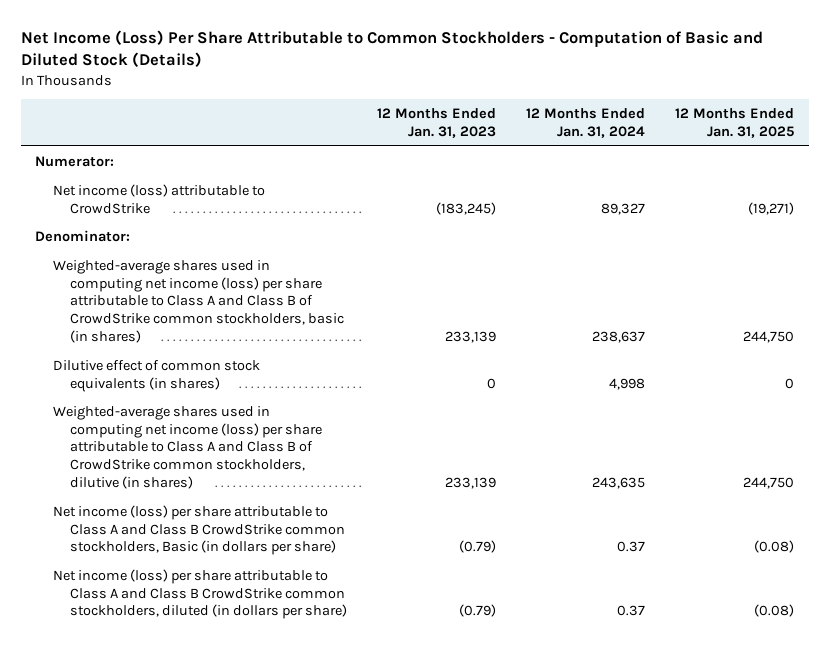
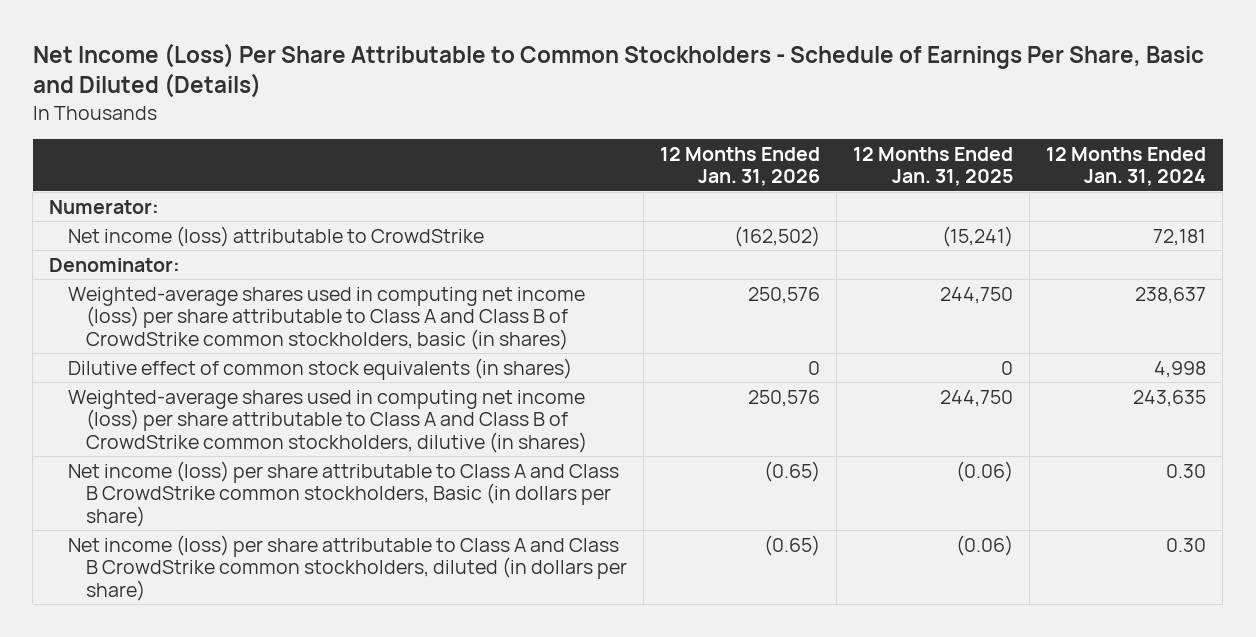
- Net Income (Loss) Per Share Attributable to Common Stockholders - Computation of Basic and Diluted Stock (Details)
+ Net Income (Loss) Per Share Attributable to Common Stockholders - Schedule of Earnings Per Share, Basic and Diluted (Details)
- | 12 Months Ended Jan. 31, 2023 | 12 Months Ended Jan. 31, 2024 | 12 Months Ended Jan. 31, 2025
+ | 12 Months Ended Jan. 31, 2026 | 12 Months Ended Jan. 31, 2025 | 12 Months Ended Jan. 31, 2024
- Net income (loss) attributable to CrowdStrike | (183,245) | 89,327 | (19,271)
+ Net income (loss) attributable to CrowdStrike | (162,502) | (15,241) | 72,181
- Net income (loss) per share attributable to Class A and Class B CrowdStrike common stockholders, Basic (in dollars per share) | (0.79) | 0.37 | (0.08)
- Net income (loss) per share attributable to Class A and Class B CrowdStrike common stockholders, diluted (in dollars per share) | (0.79) | 0.37 | (0.08)
+ Net income (loss) per share attributable to Class A and Class B CrowdStrike common stockholders, Basic (in dollars per share) | (0.65) | (0.06) | 0.30
+ Net income (loss) per share attributable to Class A and Class B CrowdStrike common stockholders, diluted (in dollars per share) | (0.65) | (0.06) | 0.30

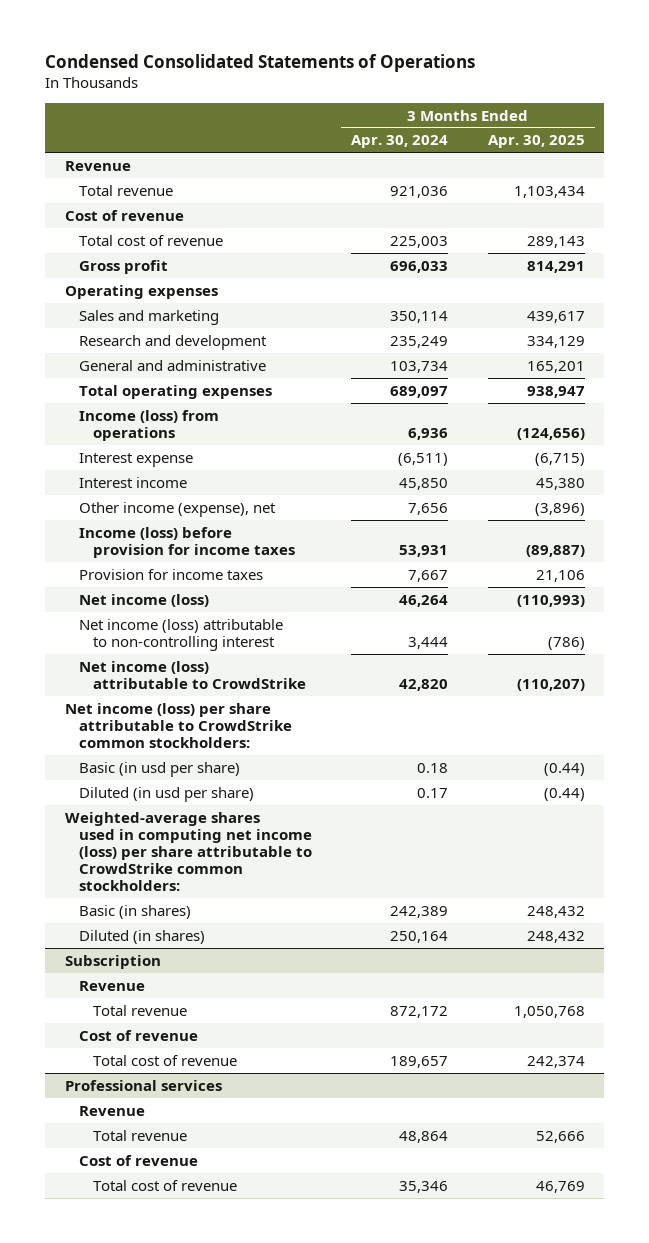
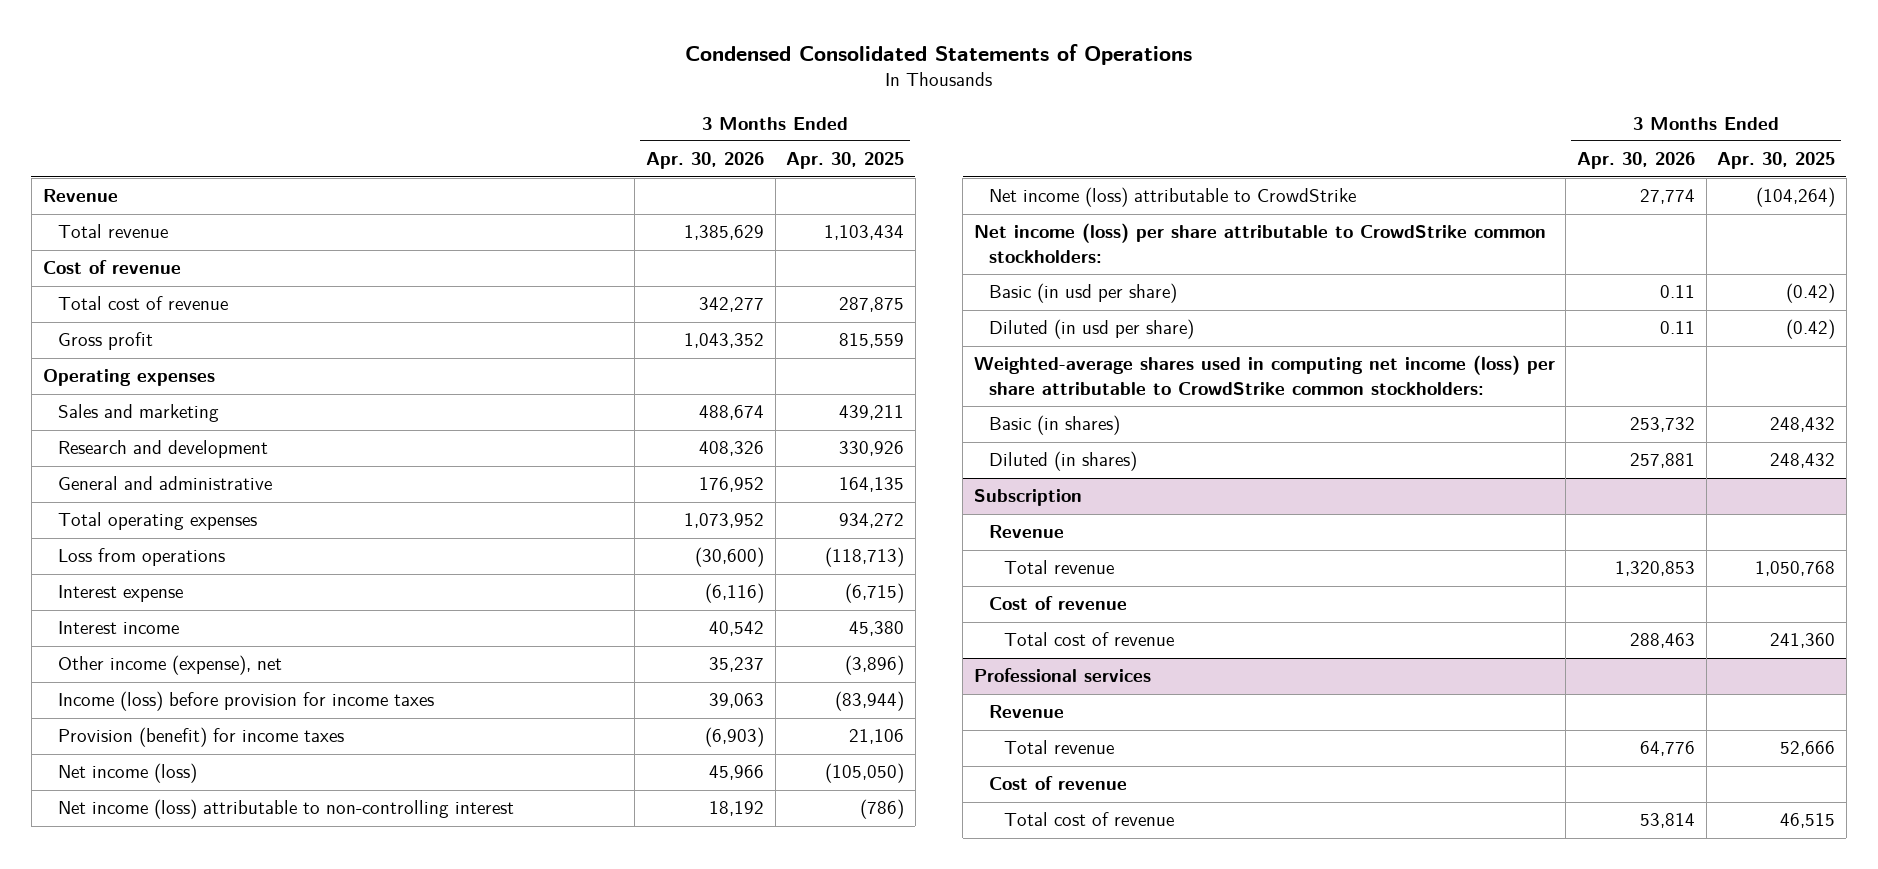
- | 3 Months Ended Apr. 30, 2024 | 3 Months Ended Apr. 30, 2025
+ | 3 Months Ended Apr. 30, 2026 | 3 Months Ended Apr. 30, 2025
- Total cost of revenue | 225,003 | 289,143
- Gross profit | 696,033 | 814,291
+ Total cost of revenue | 342,277 | 287,875
+ Gross profit | 1,043,352 | 815,559
- Sales and marketing | 350,114 | 439,617
- Research and development | 235,249 | 334,129
- General and administrative | 103,734 | 165,201
- Total operating expenses | 689,097 | 938,947
- Income (loss) from operations | 6,936 | (124,656)
+ Sales and marketing | 488,674 | 439,211
+ Research and development | 408,326 | 330,926
+ General and administrative | 176,952 | 164,135
+ Total operating expenses | 1,073,952 | 934,272
+ Loss from operations | (30,600) | (118,713)
- Income (loss) before provision for income taxes | 53,931 | (89,887)
- Provision for income taxes | 7,667 | 21,106
- Net income (loss) | 46,264 | (110,993)
+ Income (loss) before provision for income taxes | 39,063 | (83,944)
+ Provision (benefit) for income taxes | (6,903) | 21,106
+ Net income (loss) | 45,966 | (105,050)
- Net income (loss) attributable to CrowdStrike | 42,820 | (110,207)
+ Net income (loss) attributable to CrowdStrike | 27,774 | (104,264)
- Basic (in usd per share) | 0.18 | (0.44)
- Diluted (in usd per share) | 0.17 | (0.44)
+ Basic (in usd per share) | 0.11 | (0.42)
+ Diluted (in usd per share) | 0.11 | (0.42)
@ Subscription
- Total cost of revenue | 189,657 | 242,374
+ Total cost of revenue | 288,463 | 241,360
@ Professional services
- Total cost of revenue | 35,346 | 46,769
+ Total cost of revenue | 53,814 | 46,515

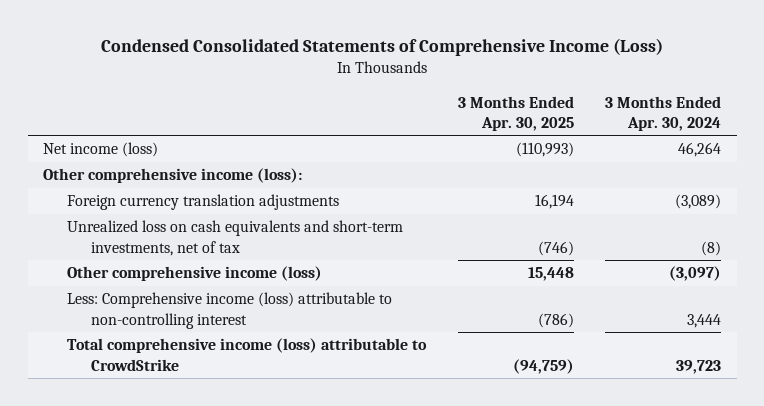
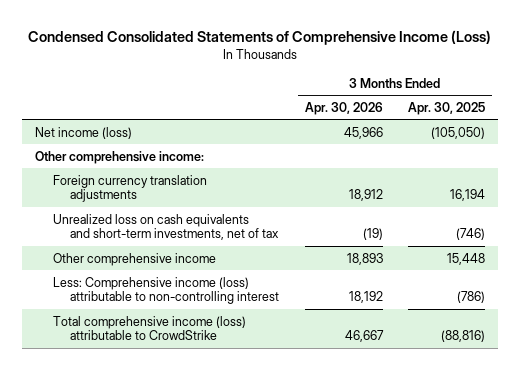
- | 3 Months Ended Apr. 30, 2025 | 3 Months Ended Apr. 30, 2024
+ | 3 Months Ended Apr. 30, 2026 | 3 Months Ended Apr. 30, 2025
- Net income (loss) | (110,993) | 46,264
- Other comprehensive income (loss):
+ Net income (loss) | 45,966 | (105,050)
+ Other comprehensive income:
- Other comprehensive income (loss) | 15,448 | (3,097)
+ Other comprehensive income | 18,893 | 15,448
- Total comprehensive income (loss) attributable to CrowdStrike | (94,759) | 39,723
+ Total comprehensive income (loss) attributable to CrowdStrike | 46,667 | (88,816)

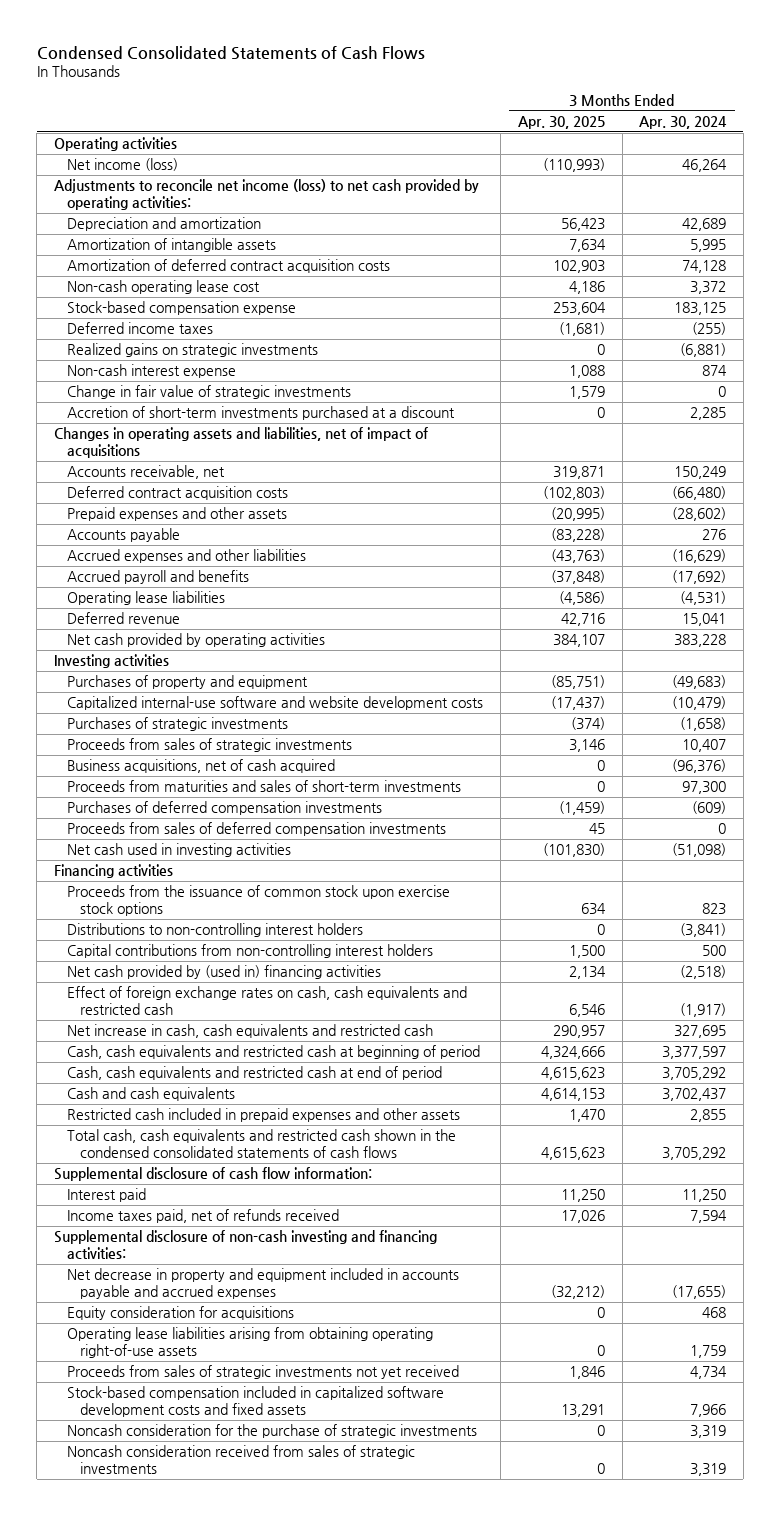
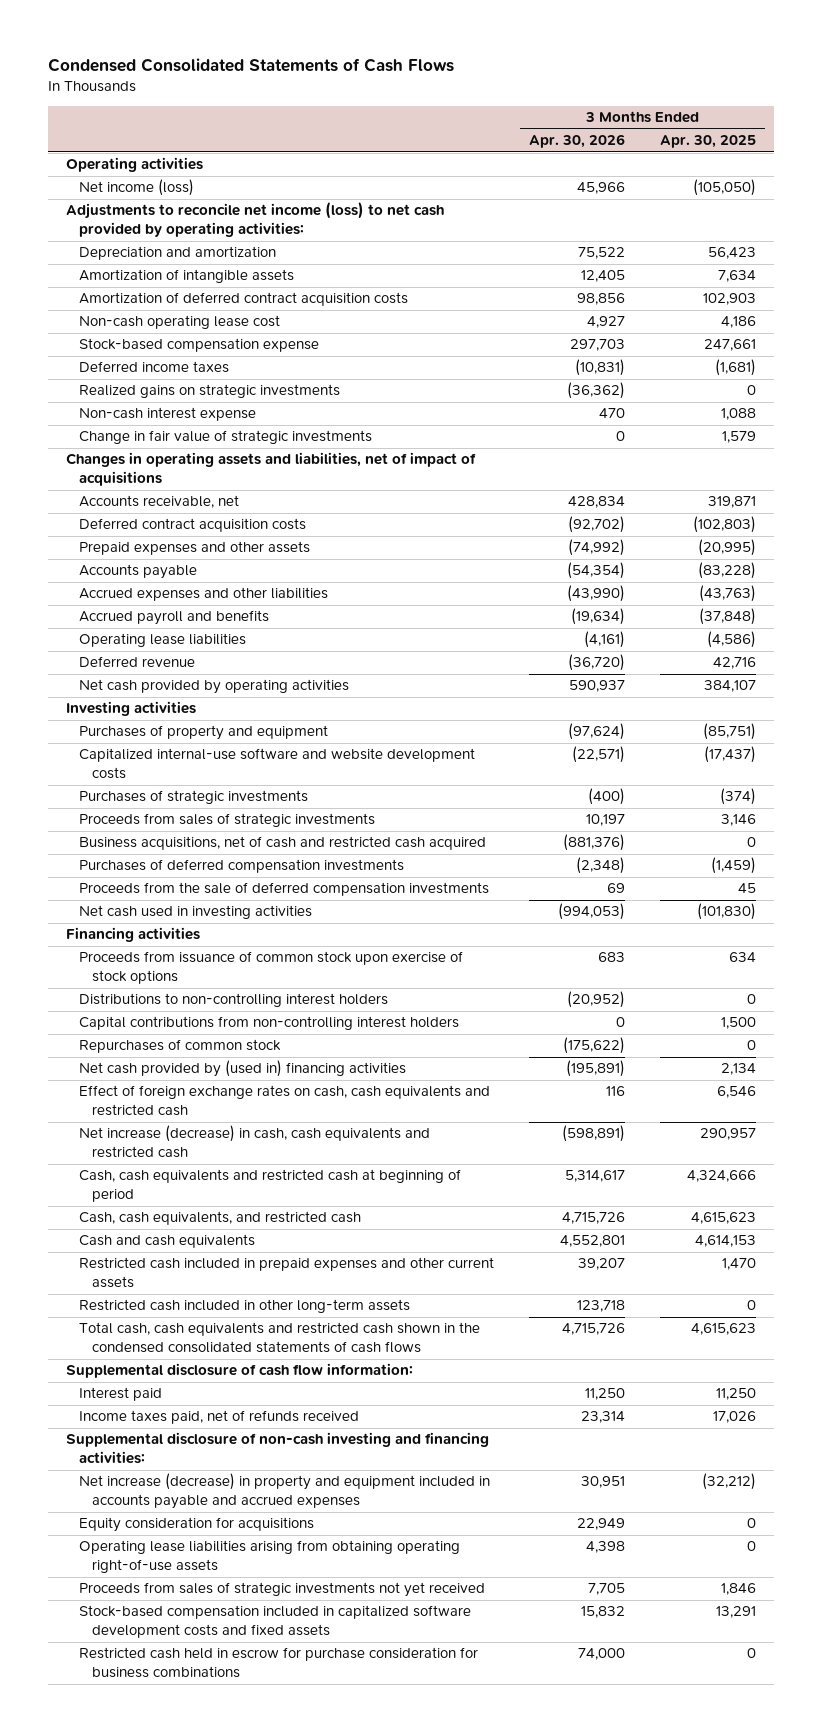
- | 3 Months Ended Apr. 30, 2025 | 3 Months Ended Apr. 30, 2024
+ | 3 Months Ended Apr. 30, 2026 | 3 Months Ended Apr. 30, 2025
- Net income (loss) | (110,993) | 46,264
+ Net income (loss) | 45,966 | (105,050)
- Stock-based compensation expense | 253,604 | 183,125
+ Stock-based compensation expense | 297,703 | 247,661
- Accretion of short-term investments purchased at a discount | 0 | 2,285
- Business acquisitions, net of cash acquired | 0 | (96,376)
- Proceeds from maturities and sales of short-term investments | 0 | 97,300
+ Business acquisitions, net of cash and restricted cash acquired | (881,376) | 0
- Proceeds from sales of deferred compensation investments | 45 | 0
+ Proceeds from the sale of deferred compensation investments | 69 | 45
- Proceeds from the issuance of common stock upon exercise stock options | 634 | 823
+ Proceeds from issuance of common stock upon exercise of stock options | 683 | 634
+ Repurchases of common stock | (175,622) | 0
- Net increase in cash, cash equivalents and restricted cash | 290,957 | 327,695
+ Net increase (decrease) in cash, cash equivalents and restricted cash | (598,891) | 290,957
- Cash, cash equivalents and restricted cash at end of period | 4,615,623 | 3,705,292
+ Cash, cash equivalents, and restricted cash | 4,715,726 | 4,615,623
- Restricted cash included in prepaid expenses and other assets | 1,470 | 2,855
+ Restricted cash included in prepaid expenses and other current assets | 39,207 | 1,470
+ Restricted cash included in other long-term assets | 123,718 | 0
- Net decrease in property and equipment included in accounts payable and accrued expenses | (32,212) | (17,655)
+ Net increase (decrease) in property and equipment included in accounts payable and accrued expenses | 30,951 | (32,212)
- Noncash consideration for the purchase of strategic investments | 0 | 3,319
- Noncash consideration received from sales of strategic investments | 0 | 3,319
+ Restricted cash held in escrow for purchase consideration for business combinations | 74,000 | 0

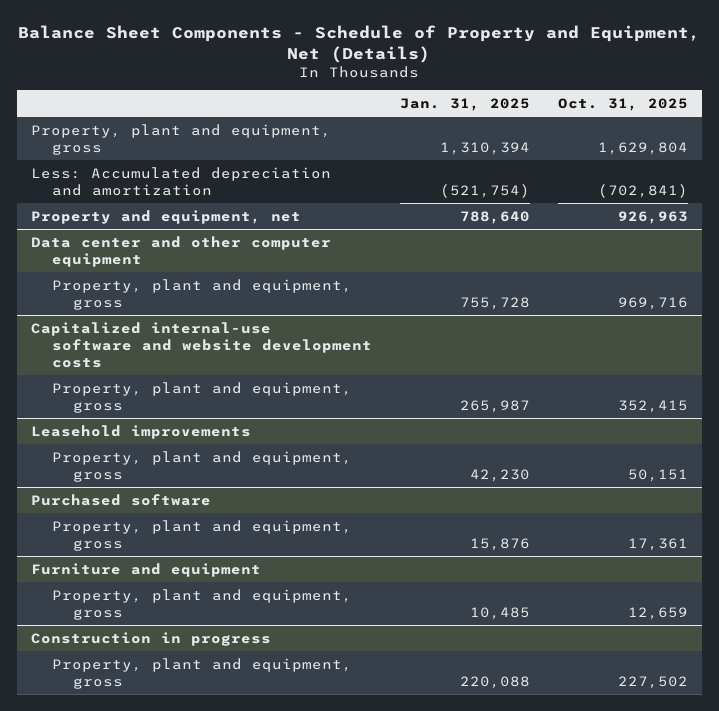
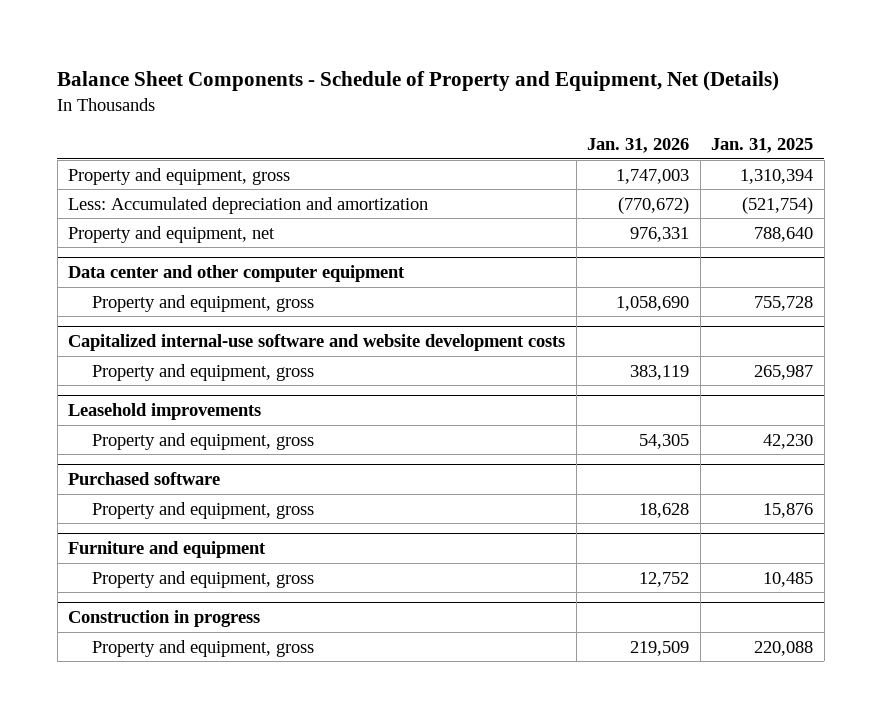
- | Jan. 31, 2025 | Oct. 31, 2025
+ | Jan. 31, 2026 | Jan. 31, 2025
- Property, plant and equipment, gross | 1,310,394 | 1,629,804
+ Property and equipment, gross | 1,747,003 | 1,310,394
@ Data center and other computer equipment
- Property, plant and equipment, gross | 755,728 | 969,716
+ Property and equipment, gross | 1,058,690 | 755,728
@ Capitalized internal-use software and website development costs
- Property, plant and equipment, gross | 265,987 | 352,415
+ Property and equipment, gross | 383,119 | 265,987
@ Leasehold improvements
- Property, plant and equipment, gross | 42,230 | 50,151
+ Property and equipment, gross | 54,305 | 42,230
@ Purchased software
- Property, plant and equipment, gross | 15,876 | 17,361
+ Property and equipment, gross | 18,628 | 15,876
@ Furniture and equipment
- Property, plant and equipment, gross | 10,485 | 12,659
+ Property and equipment, gross | 12,752 | 10,485
@ Construction in progress
- Property, plant and equipment, gross | 220,088 | 227,502
+ Property and equipment, gross | 219,509 | 220,088

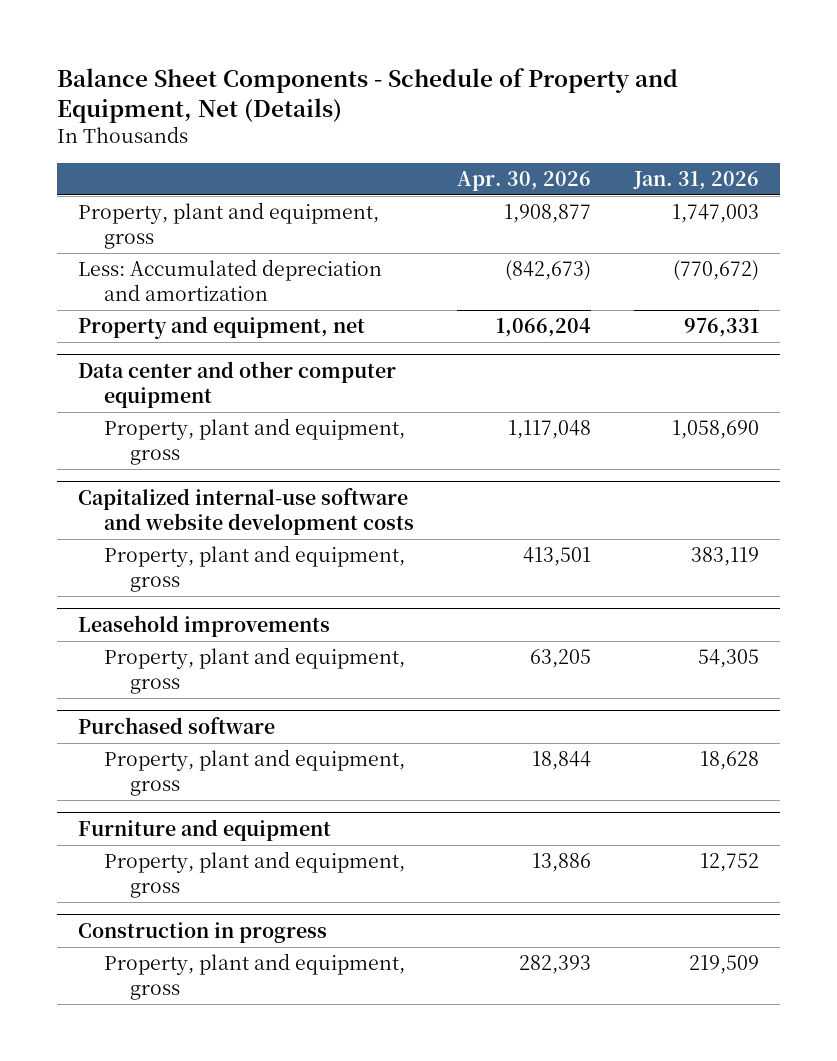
- | Jan. 31, 2026 | Jan. 31, 2025
+ | Apr. 30, 2026 | Jan. 31, 2026
- Property and equipment, gross | 1,747,003 | 1,310,394
+ Property, plant and equipment, gross | 1,908,877 | 1,747,003
@ Data center and other computer equipment
- Property and equipment, gross | 1,058,690 | 755,728
+ Property, plant and equipment, gross | 1,117,048 | 1,058,690
@ Capitalized internal-use software and website development costs
- Property and equipment, gross | 383,119 | 265,987
+ Property, plant and equipment, gross | 413,501 | 383,119
@ Leasehold improvements
- Property and equipment, gross | 54,305 | 42,230
+ Property, plant and equipment, gross | 63,205 | 54,305
@ Purchased software
- Property and equipment, gross | 18,628 | 15,876
+ Property, plant and equipment, gross | 18,844 | 18,628
@ Furniture and equipment
- Property and equipment, gross | 12,752 | 10,485
+ Property, plant and equipment, gross | 13,886 | 12,752
@ Construction in progress
- Property and equipment, gross | 219,509 | 220,088
+ Property, plant and equipment, gross | 282,393 | 219,509

